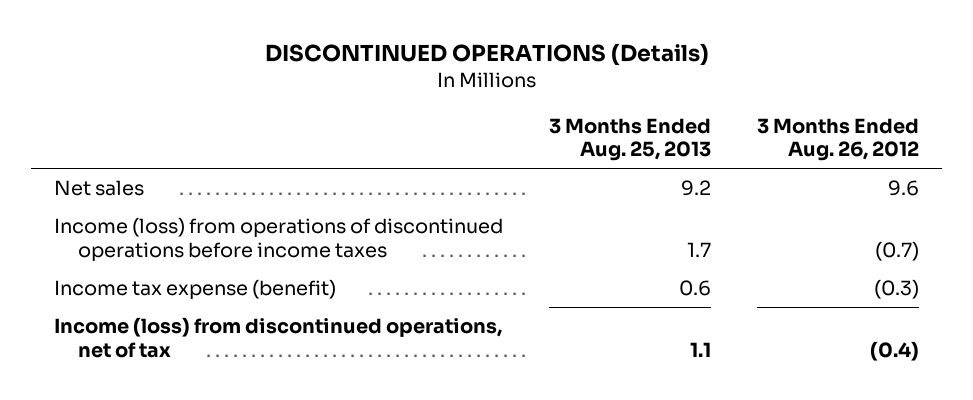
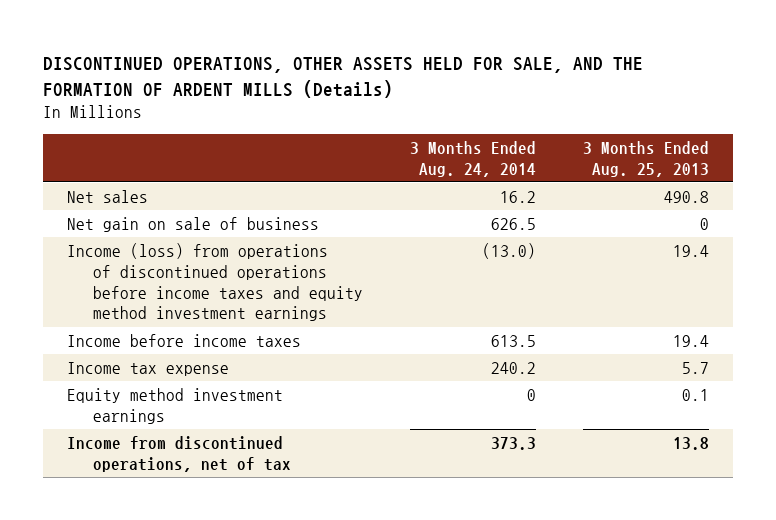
- DISCONTINUED OPERATIONS (Details)
+ DISCONTINUED OPERATIONS, OTHER ASSETS HELD FOR SALE, AND THE FORMATION OF ARDENT MILLS (Details)
- | 3 Months Ended Aug. 25, 2013 | 3 Months Ended Aug. 26, 2012
+ | 3 Months Ended Aug. 24, 2014 | 3 Months Ended Aug. 25, 2013
- Net sales | 9.2 | 9.6
- Income (loss) from operations of discontinued operations before income taxes | 1.7 | (0.7)
- Income tax expense (benefit) | 0.6 | (0.3)
- Income (loss) from discontinued operations, net of tax | 1.1 | (0.4)
+ Net sales | 16.2 | 490.8
+ Net gain on sale of business | 626.5 | 0
+ Income (loss) from operations of discontinued operations before income taxes and equity method investment earnings | (13.0) | 19.4
+ Income before income taxes | 613.5 | 19.4
+ Income tax expense | 240.2 | 5.7
+ Equity method investment earnings | 0 | 0.1
+ Income from discontinued operations, net of tax | 373.3 | 13.8

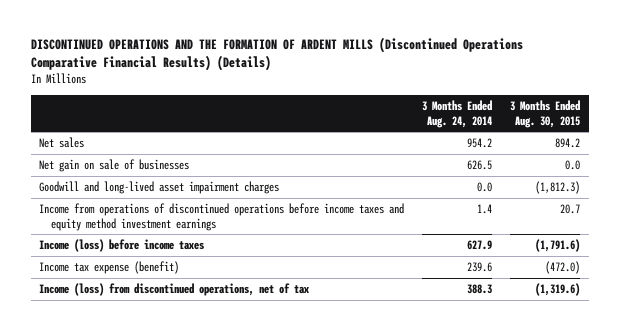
- DISCONTINUED OPERATIONS, OTHER ASSETS HELD FOR SALE, AND THE FORMATION OF ARDENT MILLS (Details)
+ DISCONTINUED OPERATIONS AND THE FORMATION OF ARDENT MILLS (Discontinued Operations Comparative Financial Results) (Details)
- | 3 Months Ended Aug. 24, 2014 | 3 Months Ended Aug. 25, 2013
+ | 3 Months Ended Aug. 24, 2014 | 3 Months Ended Aug. 30, 2015
- Net sales | 16.2 | 490.8
- Net gain on sale of business | 626.5 | 0
- Income (loss) from operations of discontinued operations before income taxes and equity method investment earnings | (13.0) | 19.4
- Income before income taxes | 613.5 | 19.4
- Income tax expense | 240.2 | 5.7
- Equity method investment earnings | 0 | 0.1
- Income from discontinued operations, net of tax | 373.3 | 13.8
+ Net sales | 954.2 | 894.2
+ Net gain on sale of businesses | 626.5 | 0.0
+ Goodwill and long-lived asset impairment charges | 0.0 | (1,812.3)
+ Income from operations of discontinued operations before income taxes and equity method investment earnings | 1.4 | 20.7
+ Income (loss) before income taxes | 627.9 | (1,791.6)
+ Income tax expense (benefit) | 239.6 | (472.0)
+ Income (loss) from discontinued operations, net of tax | 388.3 | (1,319.6)

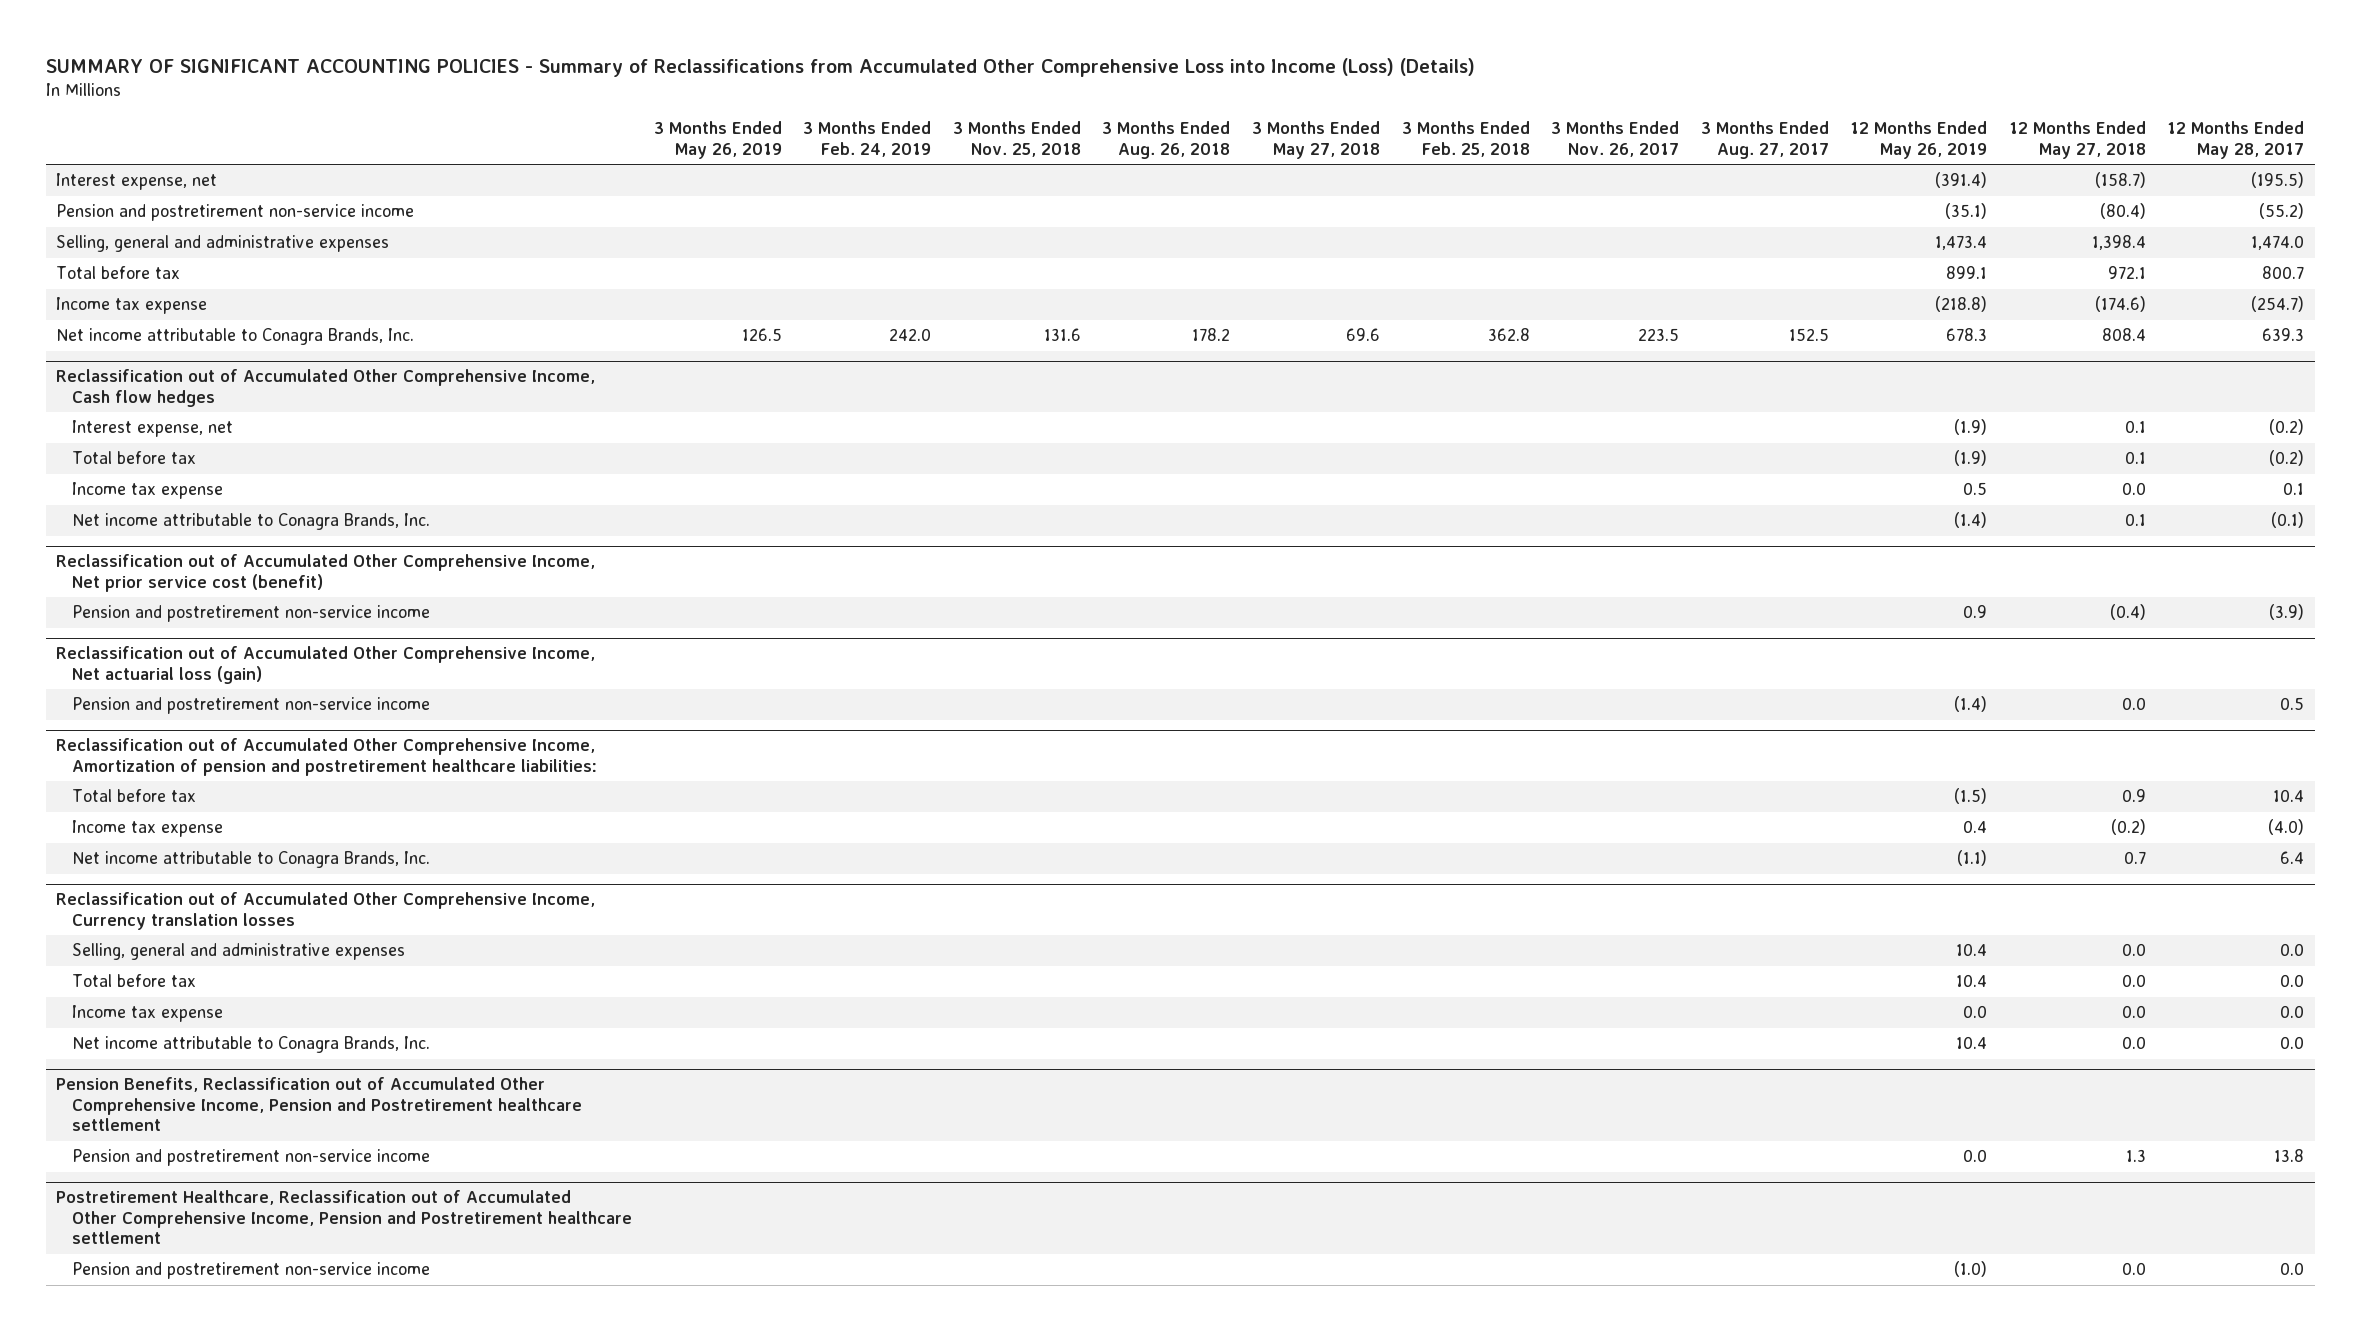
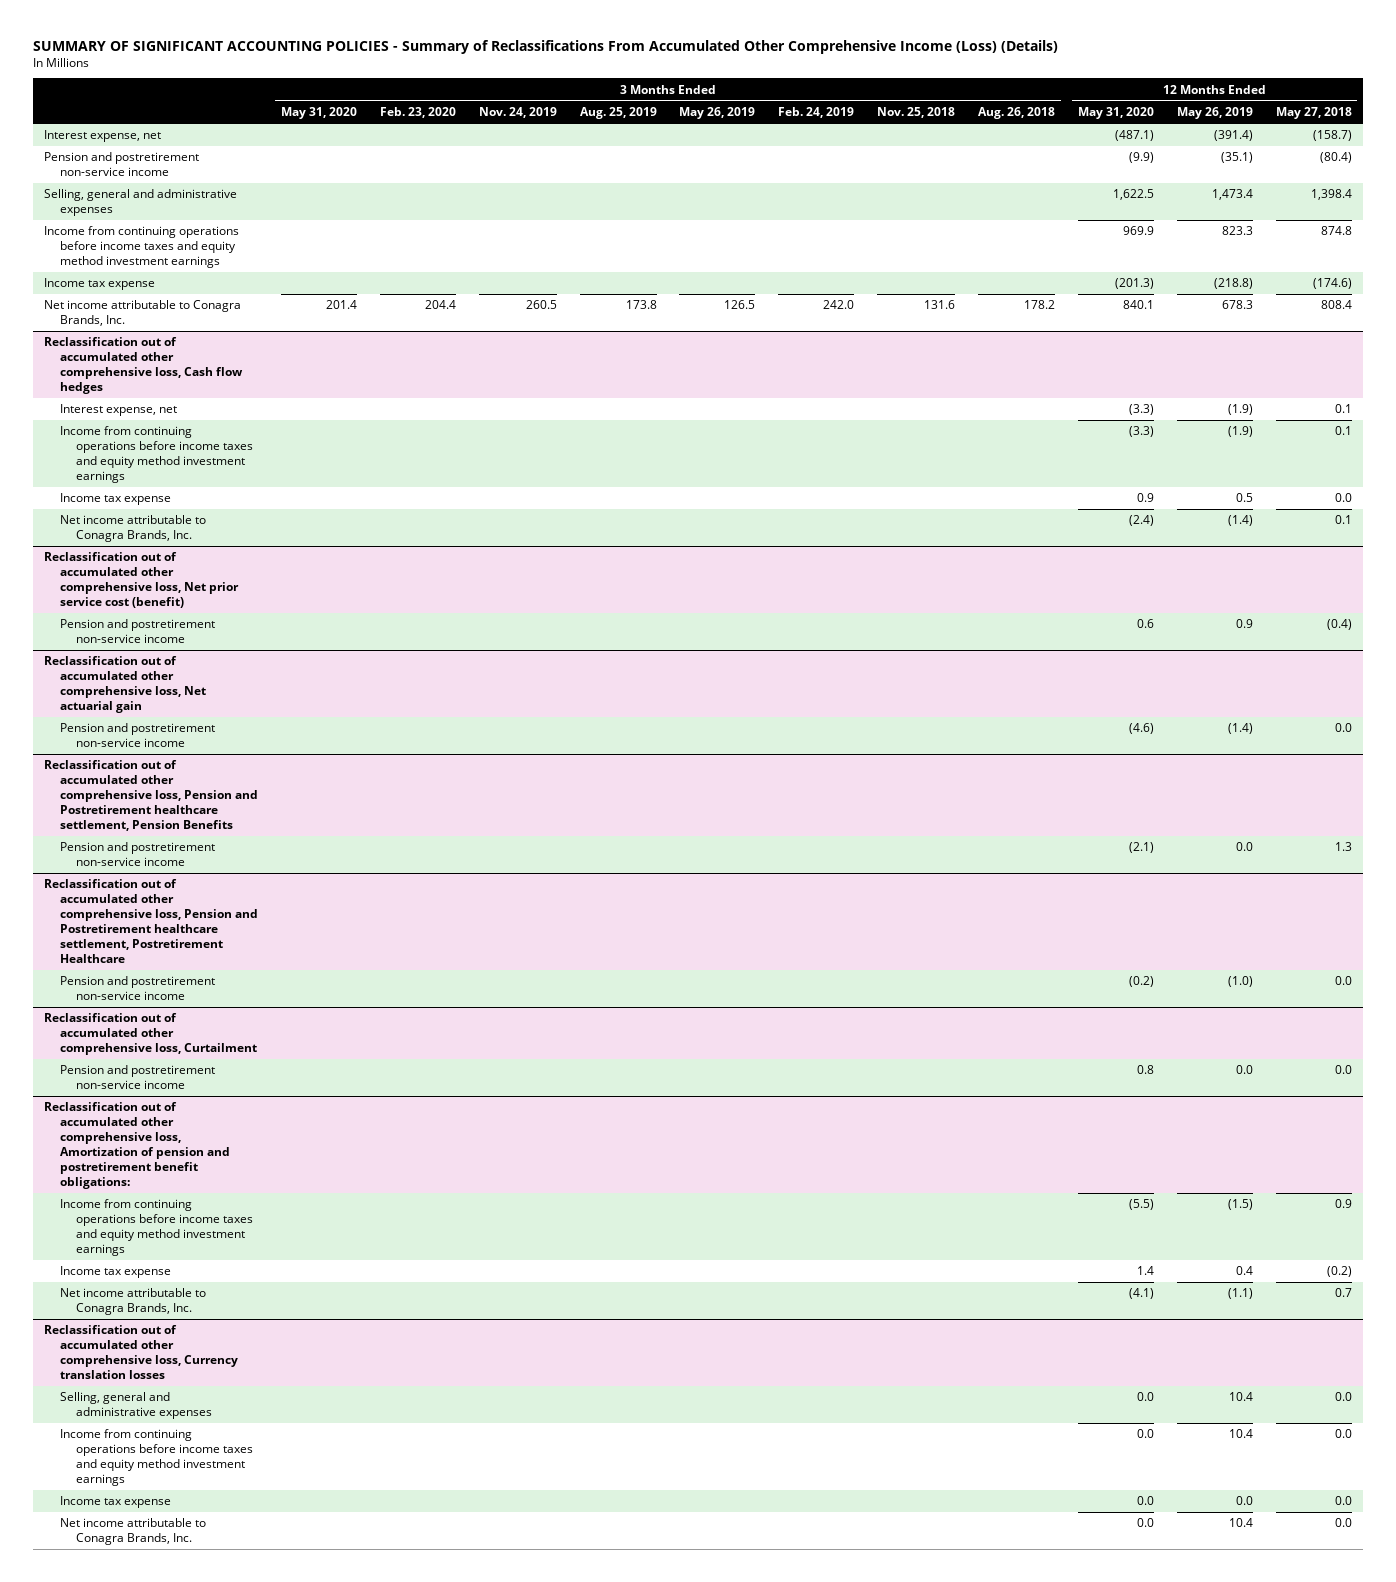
- SUMMARY OF SIGNIFICANT ACCOUNTING POLICIES - Summary of Reclassifications from Accumulated Other Comprehensive Loss into Income (Loss) (Details)
+ SUMMARY OF SIGNIFICANT ACCOUNTING POLICIES - Summary of Reclassifications From Accumulated Other Comprehensive Income (Loss) (Details)
- | 3 Months Ended May 26, 2019 | 3 Months Ended Feb. 24, 2019 | 3 Months Ended Nov. 25, 2018 | 3 Months Ended Aug. 26, 2018 | 3 Months Ended May 27, 2018 | 3 Months Ended Feb. 25, 2018 | 3 Months Ended Nov. 26, 2017 | 3 Months Ended Aug. 27, 2017 | 12 Months Ended May 26, 2019 | 12 Months Ended May 27, 2018 | 12 Months Ended May 28, 2017
+ | 3 Months Ended May 31, 2020 | 3 Months Ended Feb. 23, 2020 | 3 Months Ended Nov. 24, 2019 | 3 Months Ended Aug. 25, 2019 | 3 Months Ended May 26, 2019 | 3 Months Ended Feb. 24, 2019 | 3 Months Ended Nov. 25, 2018 | 3 Months Ended Aug. 26, 2018 | 12 Months Ended May 31, 2020 | 12 Months Ended May 26, 2019 | 12 Months Ended May 27, 2018
- Total before tax | | | | | | | | | 899.1 | 972.1 | 800.7
+ Income from continuing operations before income taxes and equity method investment earnings | | | | | | | | | 969.9 | 823.3 | 874.8
- Reclassification out of Accumulated Other Comprehensive Income, Cash flow hedges
+ Reclassification out of accumulated other comprehensive loss, Cash flow hedges
- Total before tax | | | | | | | | | (1.9) | 0.1 | (0.2)
+ Income from continuing operations before income taxes and equity method investment earnings | | | | | | | | | (3.3) | (1.9) | 0.1
- Reclassification out of Accumulated Other Comprehensive Income, Net prior service cost (benefit)
+ Reclassification out of accumulated other comprehensive loss, Net prior service cost (benefit)
- Reclassification out of Accumulated Other Comprehensive Income, Net actuarial loss (gain)
+ Reclassification out of accumulated other comprehensive loss, Net actuarial gain
- Reclassification out of Accumulated Other Comprehensive Income, Amortization of pension and postretirement healthcare liabilities:
- Total before tax | | | | | | | | | (1.5) | 0.9 | 10.4
+ Reclassification out of accumulated other comprehensive loss, Pension and Postretirement healthcare settlement, Pension Benefits
+ Pension and postretirement non-service income | | | | | | | | | (2.1) | 0.0 | 1.3
+ Reclassification out of accumulated other comprehensive loss, Pension and Postretirement healthcare settlement, Postretirement Healthcare
+ Pension and postretirement non-service income | | | | | | | | | (0.2) | (1.0) | 0.0
+ Reclassification out of accumulated other comprehensive loss, Curtailment
+ Pension and postretirement non-service income | | | | | | | | | 0.8 | 0.0 | 0.0
+ Reclassification out of accumulated other comprehensive loss, Amortization of pension and postretirement benefit obligations:
+ Income from continuing operations before income taxes and equity method investment earnings | | | | | | | | | (5.5) | (1.5) | 0.9
- Reclassification out of Accumulated Other Comprehensive Income, Currency translation losses
+ Reclassification out of accumulated other comprehensive loss, Currency translation losses
- Total before tax | | | | | | | | | 10.4 | 0.0 | 0.0
+ Income from continuing operations before income taxes and equity method investment earnings | | | | | | | | | 0.0 | 10.4 | 0.0
- Pension Benefits, Reclassification out of Accumulated Other Comprehensive Income, Pension and Postretirement healthcare settlement
- Pension and postretirement non-service income | | | | | | | | | 0.0 | 1.3 | 13.8
- Postretirement Healthcare, Reclassification out of Accumulated Other Comprehensive Income, Pension and Postretirement healthcare settlement
- Pension and postretirement non-service income | | | | | | | | | (1.0) | 0.0 | 0.0

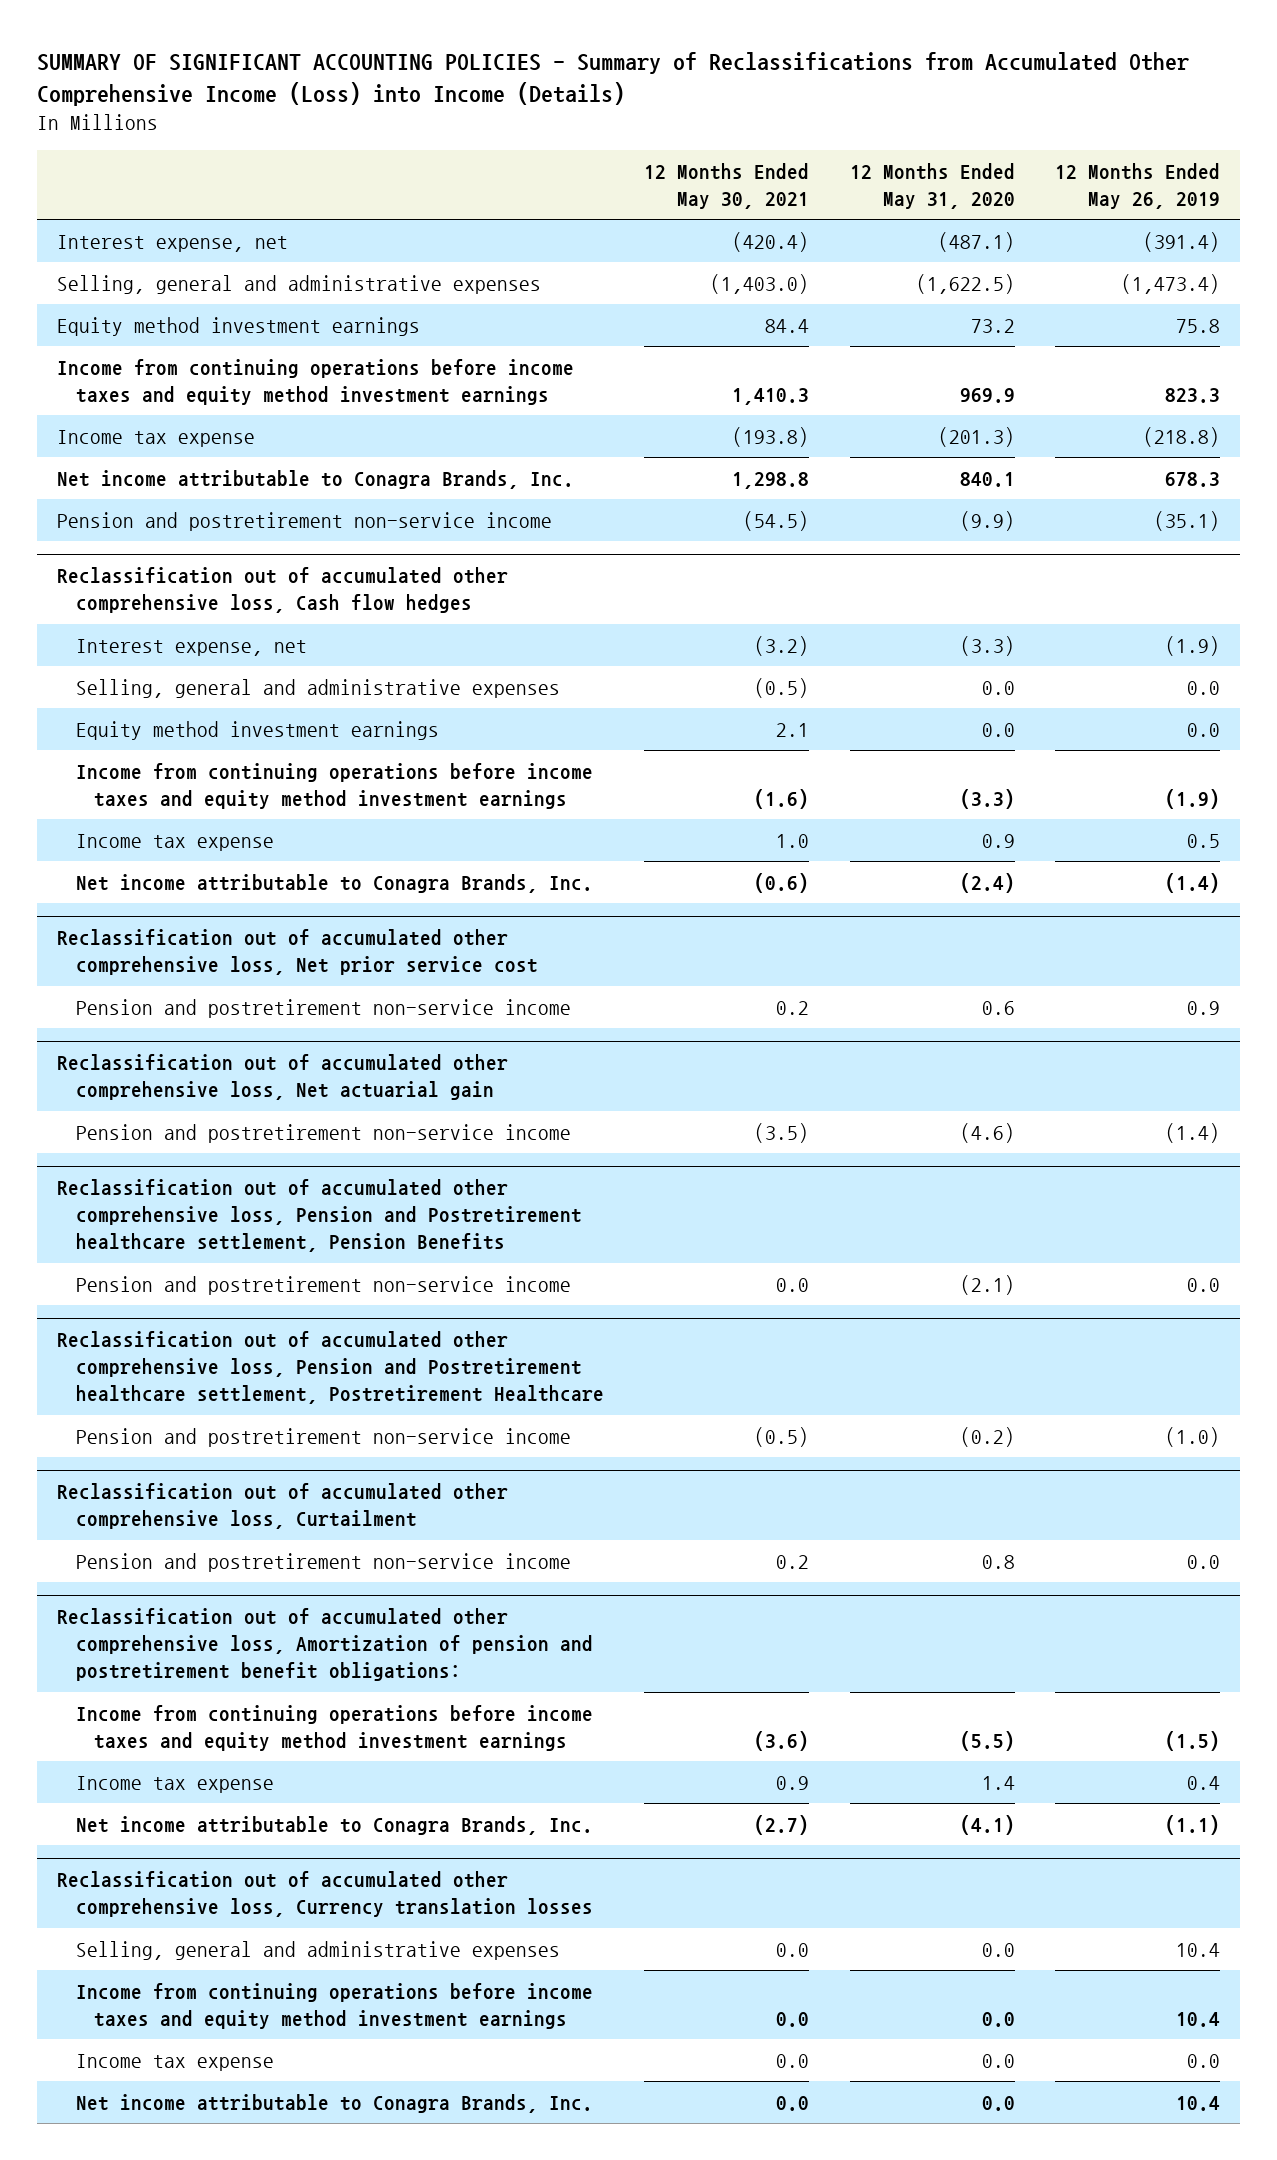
- SUMMARY OF SIGNIFICANT ACCOUNTING POLICIES - Summary of Reclassifications From Accumulated Other Comprehensive Income (Loss) (Details)
+ SUMMARY OF SIGNIFICANT ACCOUNTING POLICIES - Summary of Reclassifications from Accumulated Other Comprehensive Income (Loss) into Income (Details)
- | 3 Months Ended May 31, 2020 | 3 Months Ended Feb. 23, 2020 | 3 Months Ended Nov. 24, 2019 | 3 Months Ended Aug. 25, 2019 | 3 Months Ended May 26, 2019 | 3 Months Ended Feb. 24, 2019 | 3 Months Ended Nov. 25, 2018 | 3 Months Ended Aug. 26, 2018 | 12 Months Ended May 31, 2020 | 12 Months Ended May 26, 2019 | 12 Months Ended May 27, 2018
+ | 12 Months Ended May 30, 2021 | 12 Months Ended May 31, 2020 | 12 Months Ended May 26, 2019
- Selling, general and administrative expenses | | | | | | | | | 1,622.5 | 1,473.4 | 1,398.4
+ Selling, general and administrative expenses | (1,403.0) | (1,622.5) | (1,473.4)
+ Equity method investment earnings | 84.4 | 73.2 | 75.8
moved down: Pension and postretirement non-service income | (54.5) | (9.9) | (35.1)
@ Reclassification out of accumulated other comprehensive loss, Cash flow hedges
+ Selling, general and administrative expenses | (0.5) | 0.0 | 0.0
+ Equity method investment earnings | 2.1 | 0.0 | 0.0
- Reclassification out of accumulated other comprehensive loss, Net prior service cost (benefit)
+ Reclassification out of accumulated other comprehensive loss, Net prior service cost

